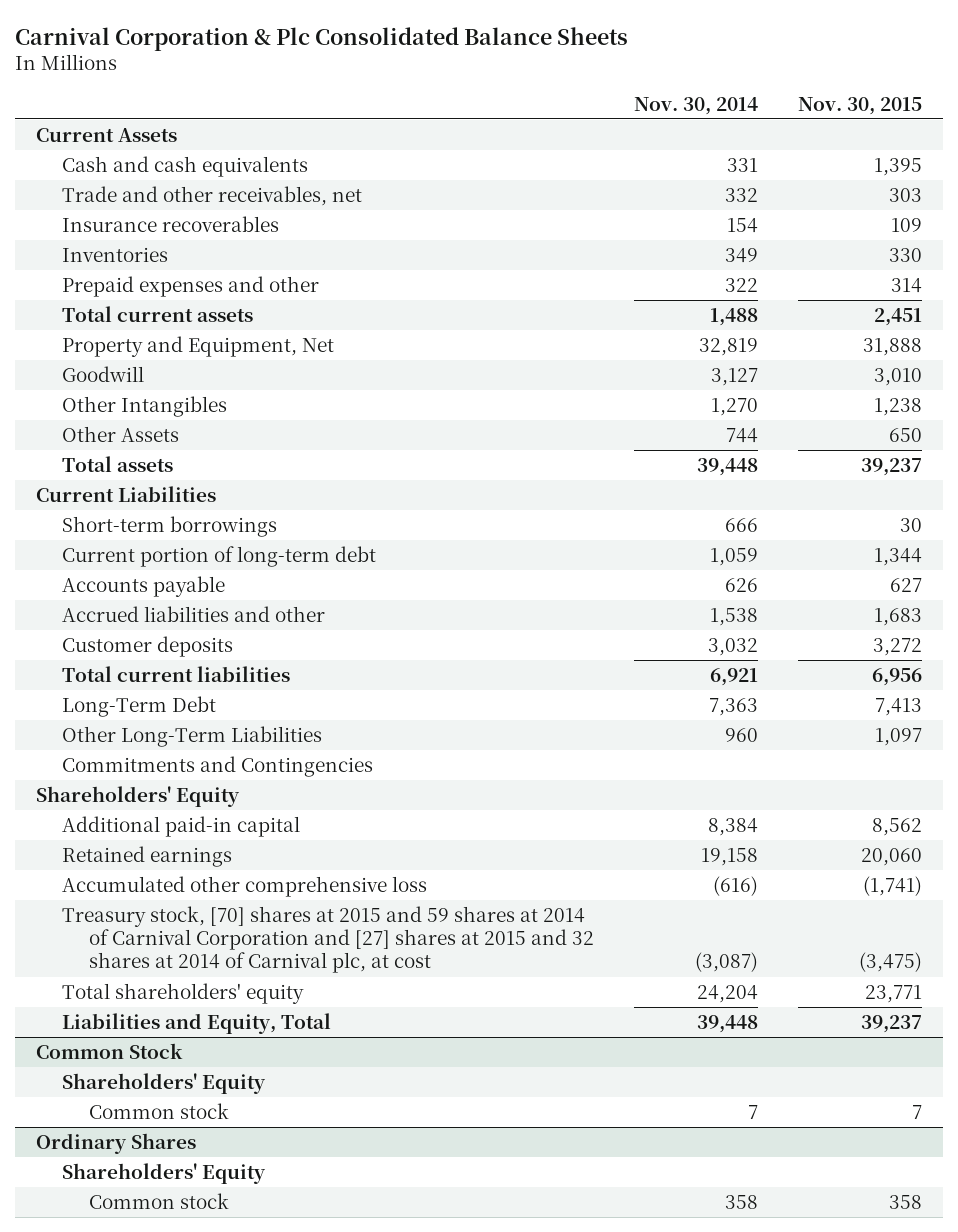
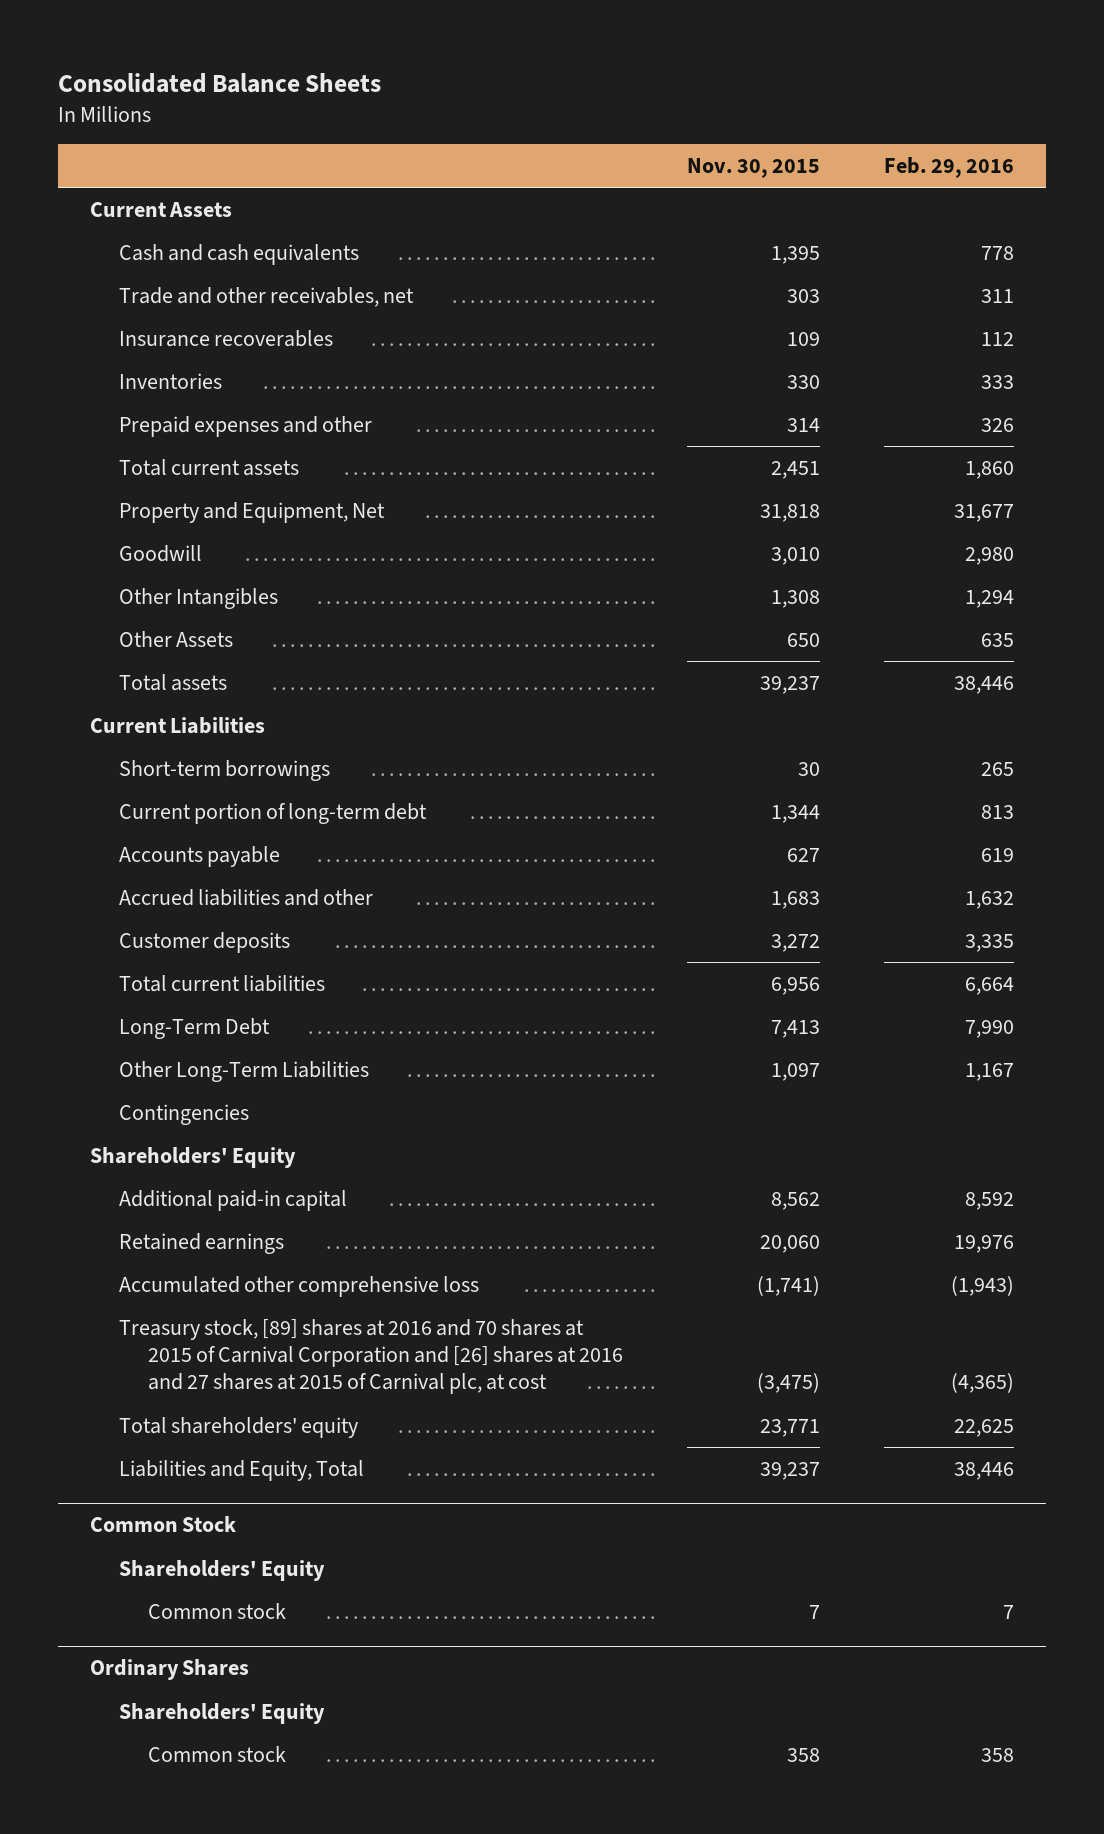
- Carnival Corporation & Plc Consolidated Balance Sheets
+ Consolidated Balance Sheets
- | Nov. 30, 2014 | Nov. 30, 2015
+ | Nov. 30, 2015 | Feb. 29, 2016
- Property and Equipment, Net | 32,819 | 31,888
+ Property and Equipment, Net | 31,818 | 31,677
- Other Intangibles | 1,270 | 1,238
+ Other Intangibles | 1,308 | 1,294
- Commitments and Contingencies
+ Contingencies
- Treasury stock, [70] shares at 2015 and 59 shares at 2014 of Carnival Corporation and [27] shares at 2015 and 32 shares at 2014 of Carnival plc, at cost | (3,087) | (3,475)
+ Treasury stock, [89] shares at 2016 and 70 shares at 2015 of Carnival Corporation and [26] shares at 2016 and 27 shares at 2015 of Carnival plc, at cost | (3,475) | (4,365)

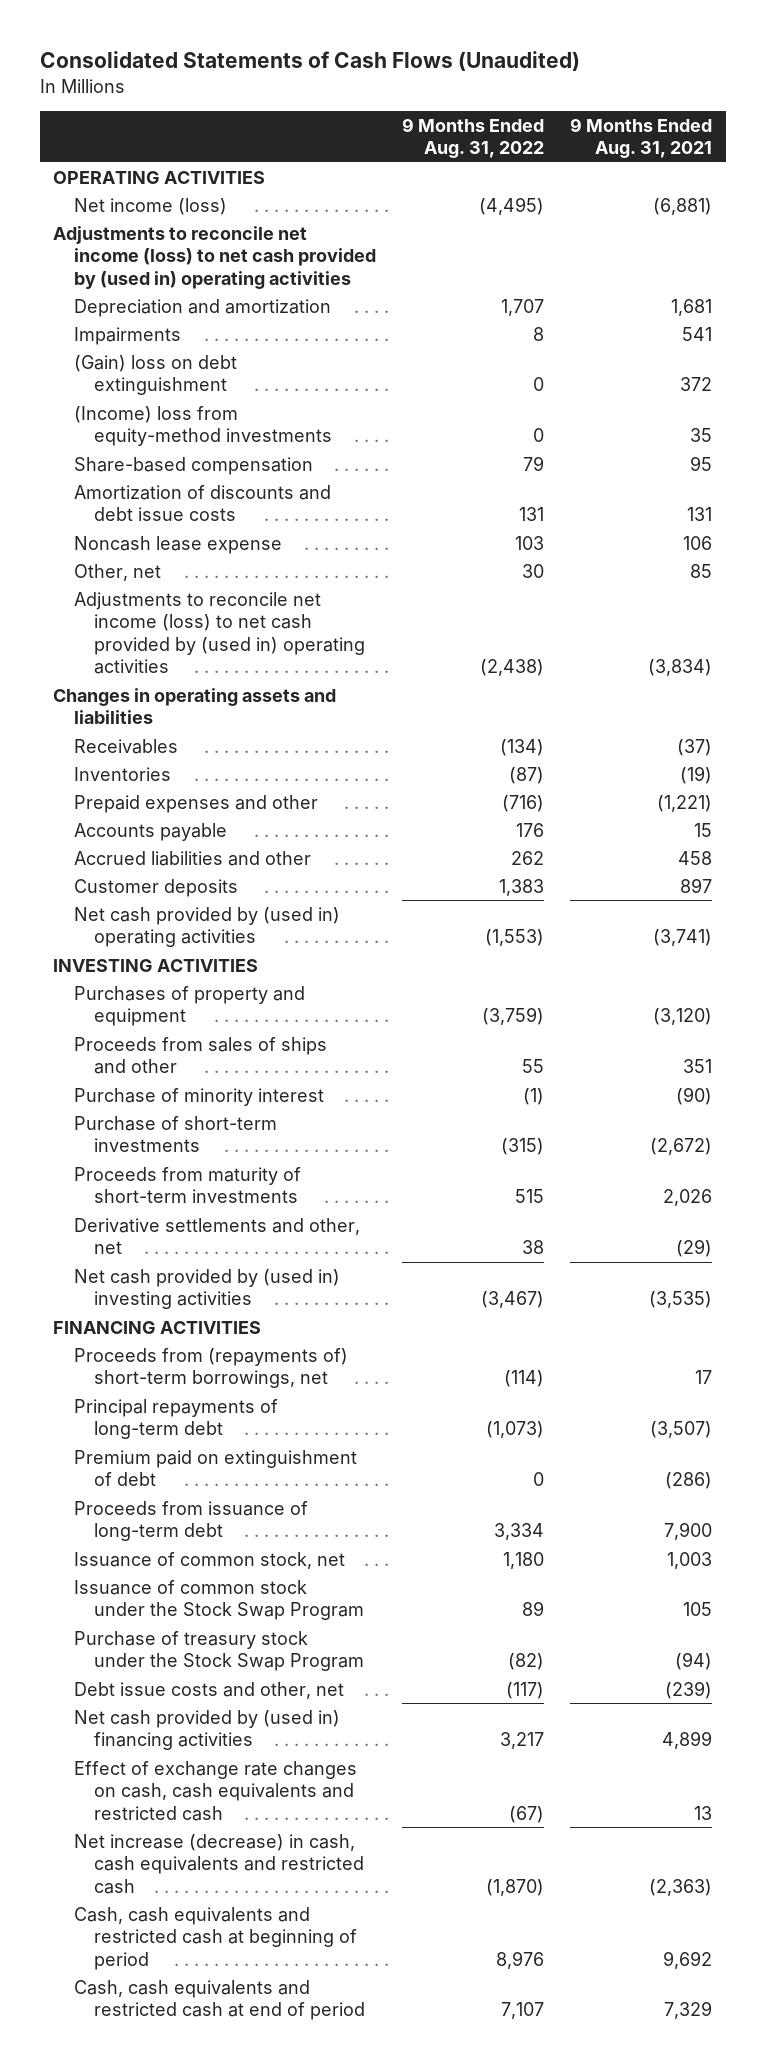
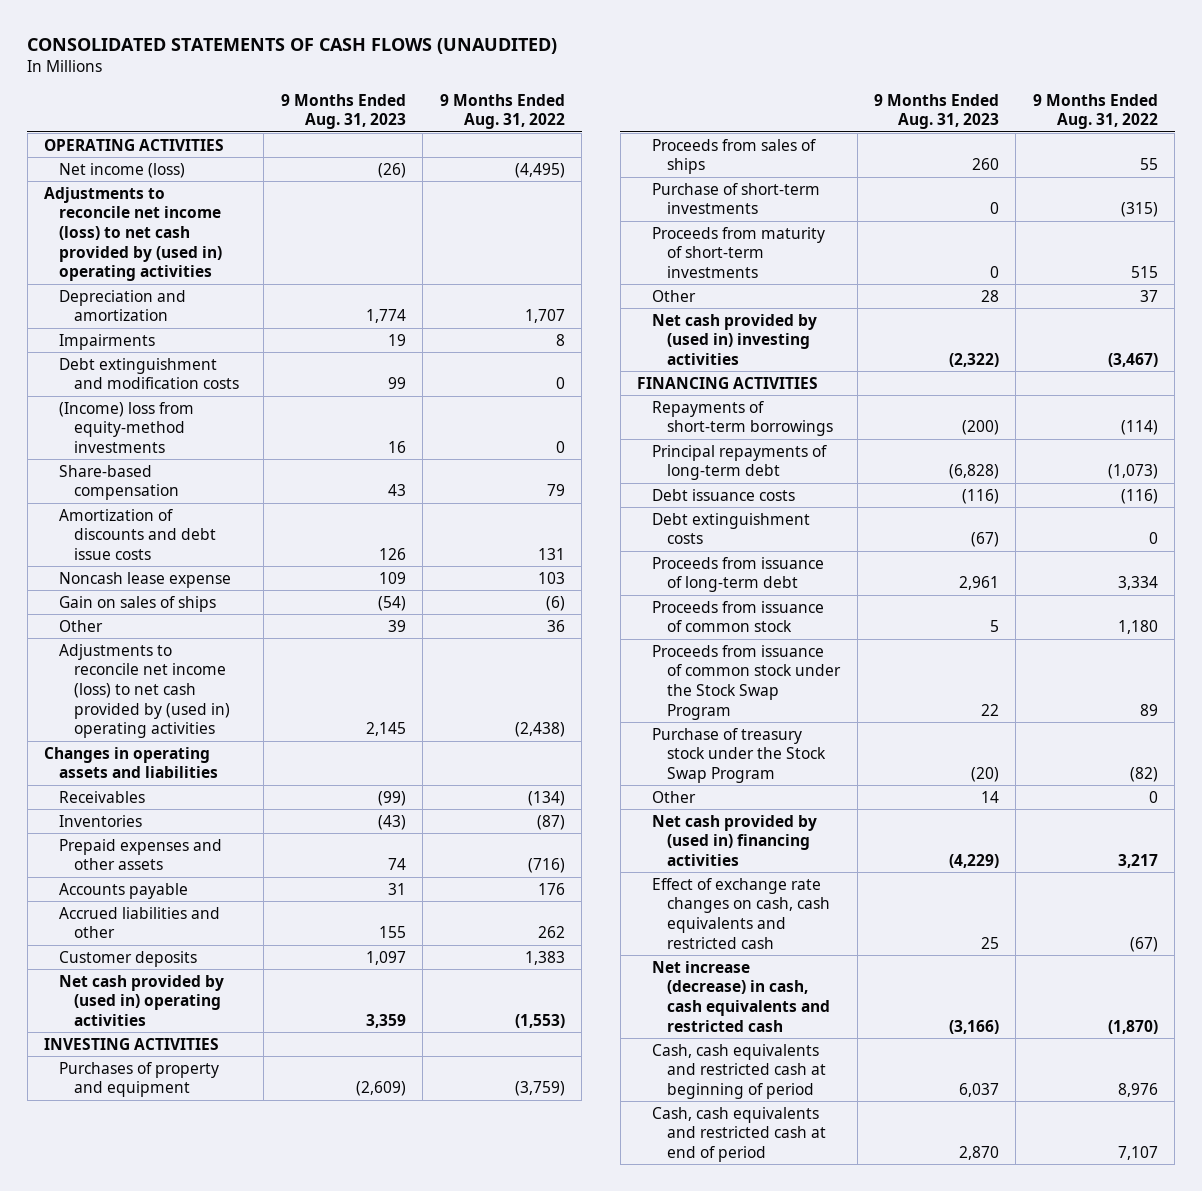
- Consolidated Statements of Cash Flows (Unaudited)
+ CONSOLIDATED STATEMENTS OF CASH FLOWS (UNAUDITED)
- | 9 Months Ended Aug. 31, 2022 | 9 Months Ended Aug. 31, 2021
+ | 9 Months Ended Aug. 31, 2023 | 9 Months Ended Aug. 31, 2022
- (Gain) loss on debt extinguishment | 0 | 372
+ Debt extinguishment and modification costs | 99 | 0
- Other, net | 30 | 85
+ Gain on sales of ships | (54) | (6)
+ Other | 39 | 36
- Prepaid expenses and other | (716) | (1,221)
+ Prepaid expenses and other assets | 74 | (716)
- Proceeds from sales of ships and other | 55 | 351
- Purchase of minority interest | (1) | (90)
+ Proceeds from sales of ships | 260 | 55
- Derivative settlements and other, net | 38 | (29)
+ Other | 28 | 37
- Proceeds from (repayments of) short-term borrowings, net | (114) | 17
+ Repayments of short-term borrowings | (200) | (114)
- Premium paid on extinguishment of debt | 0 | (286)
+ Debt issuance costs | (116) | (116)
+ Debt extinguishment costs | (67) | 0
- Issuance of common stock, net | 1,180 | 1,003
- Issuance of common stock under the Stock Swap Program | 89 | 105
+ Proceeds from issuance of common stock | 5 | 1,180
+ Proceeds from issuance of common stock under the Stock Swap Program | 22 | 89
- Debt issue costs and other, net | (117) | (239)
+ Other | 14 | 0

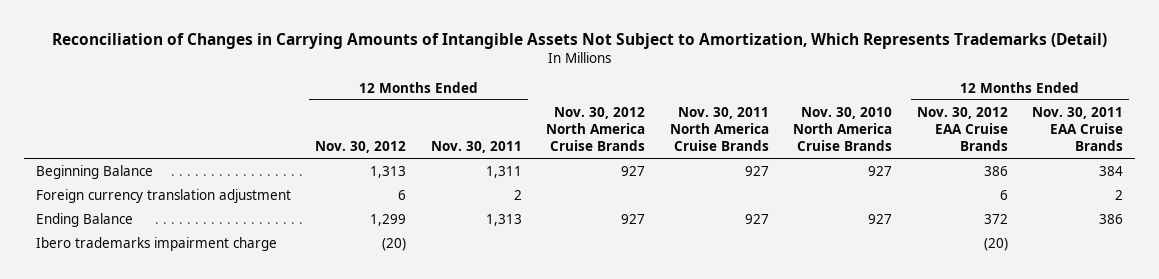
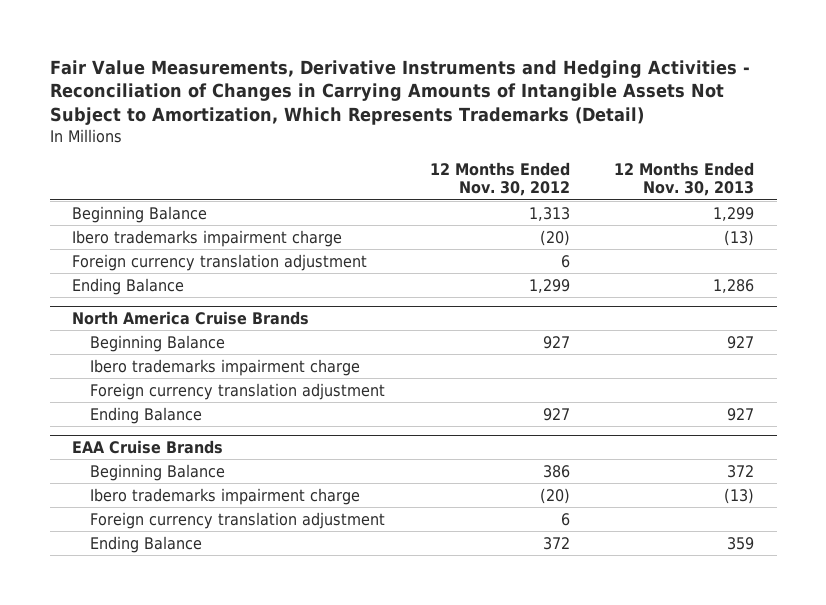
- Reconciliation of Changes in Carrying Amounts of Intangible Assets Not Subject to Amortization, Which Represents Trademarks (Detail)
+ Fair Value Measurements, Derivative Instruments and Hedging Activities - Reconciliation of Changes in Carrying Amounts of Intangible Assets Not Subject to Amortization, Which Represents Trademarks (Detail)
- | 12 Months Ended Nov. 30, 2012 | 12 Months Ended Nov. 30, 2011 | Nov. 30, 2012 North America Cruise Brands | Nov. 30, 2011 North America Cruise Brands | Nov. 30, 2010 North America Cruise Brands | 12 Months Ended Nov. 30, 2012 EAA Cruise Brands | 12 Months Ended Nov. 30, 2011 EAA Cruise Brands
+ | 12 Months Ended Nov. 30, 2012 | 12 Months Ended Nov. 30, 2013
+ Ibero trademarks impairment charge | (20) | (13)
+ North America Cruise Brands
+ Beginning Balance | 927 | 927
+ Ibero trademarks impairment charge
+ Foreign currency translation adjustment
+ Ending Balance | 927 | 927
+ EAA Cruise Brands
+ Beginning Balance | 386 | 372
+ Foreign currency translation adjustment | 6 |
+ Ending Balance | 372 | 359

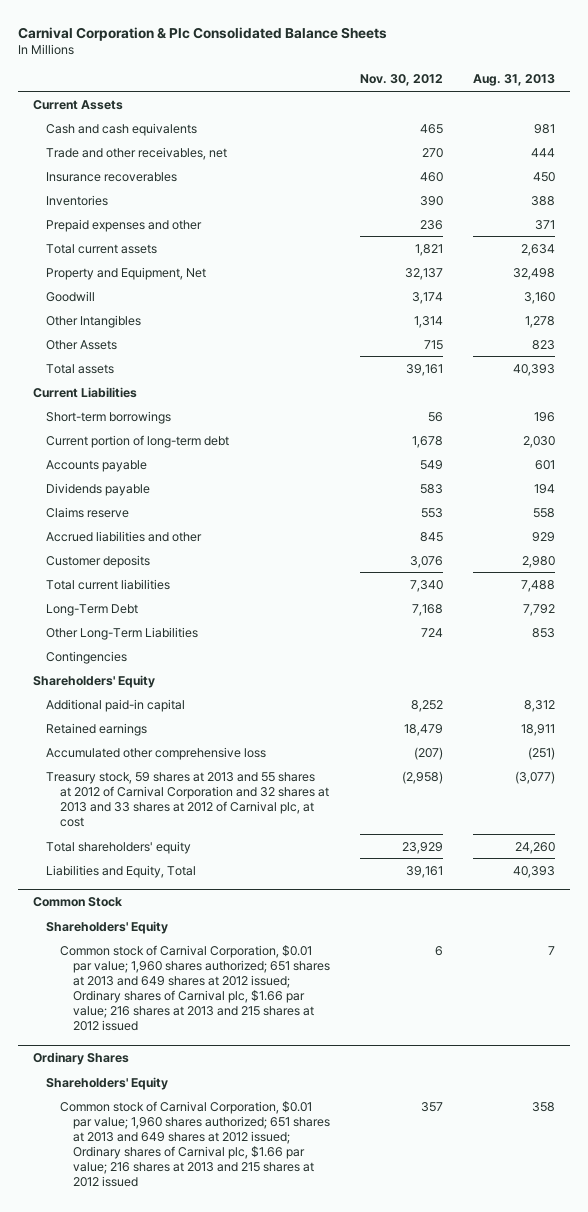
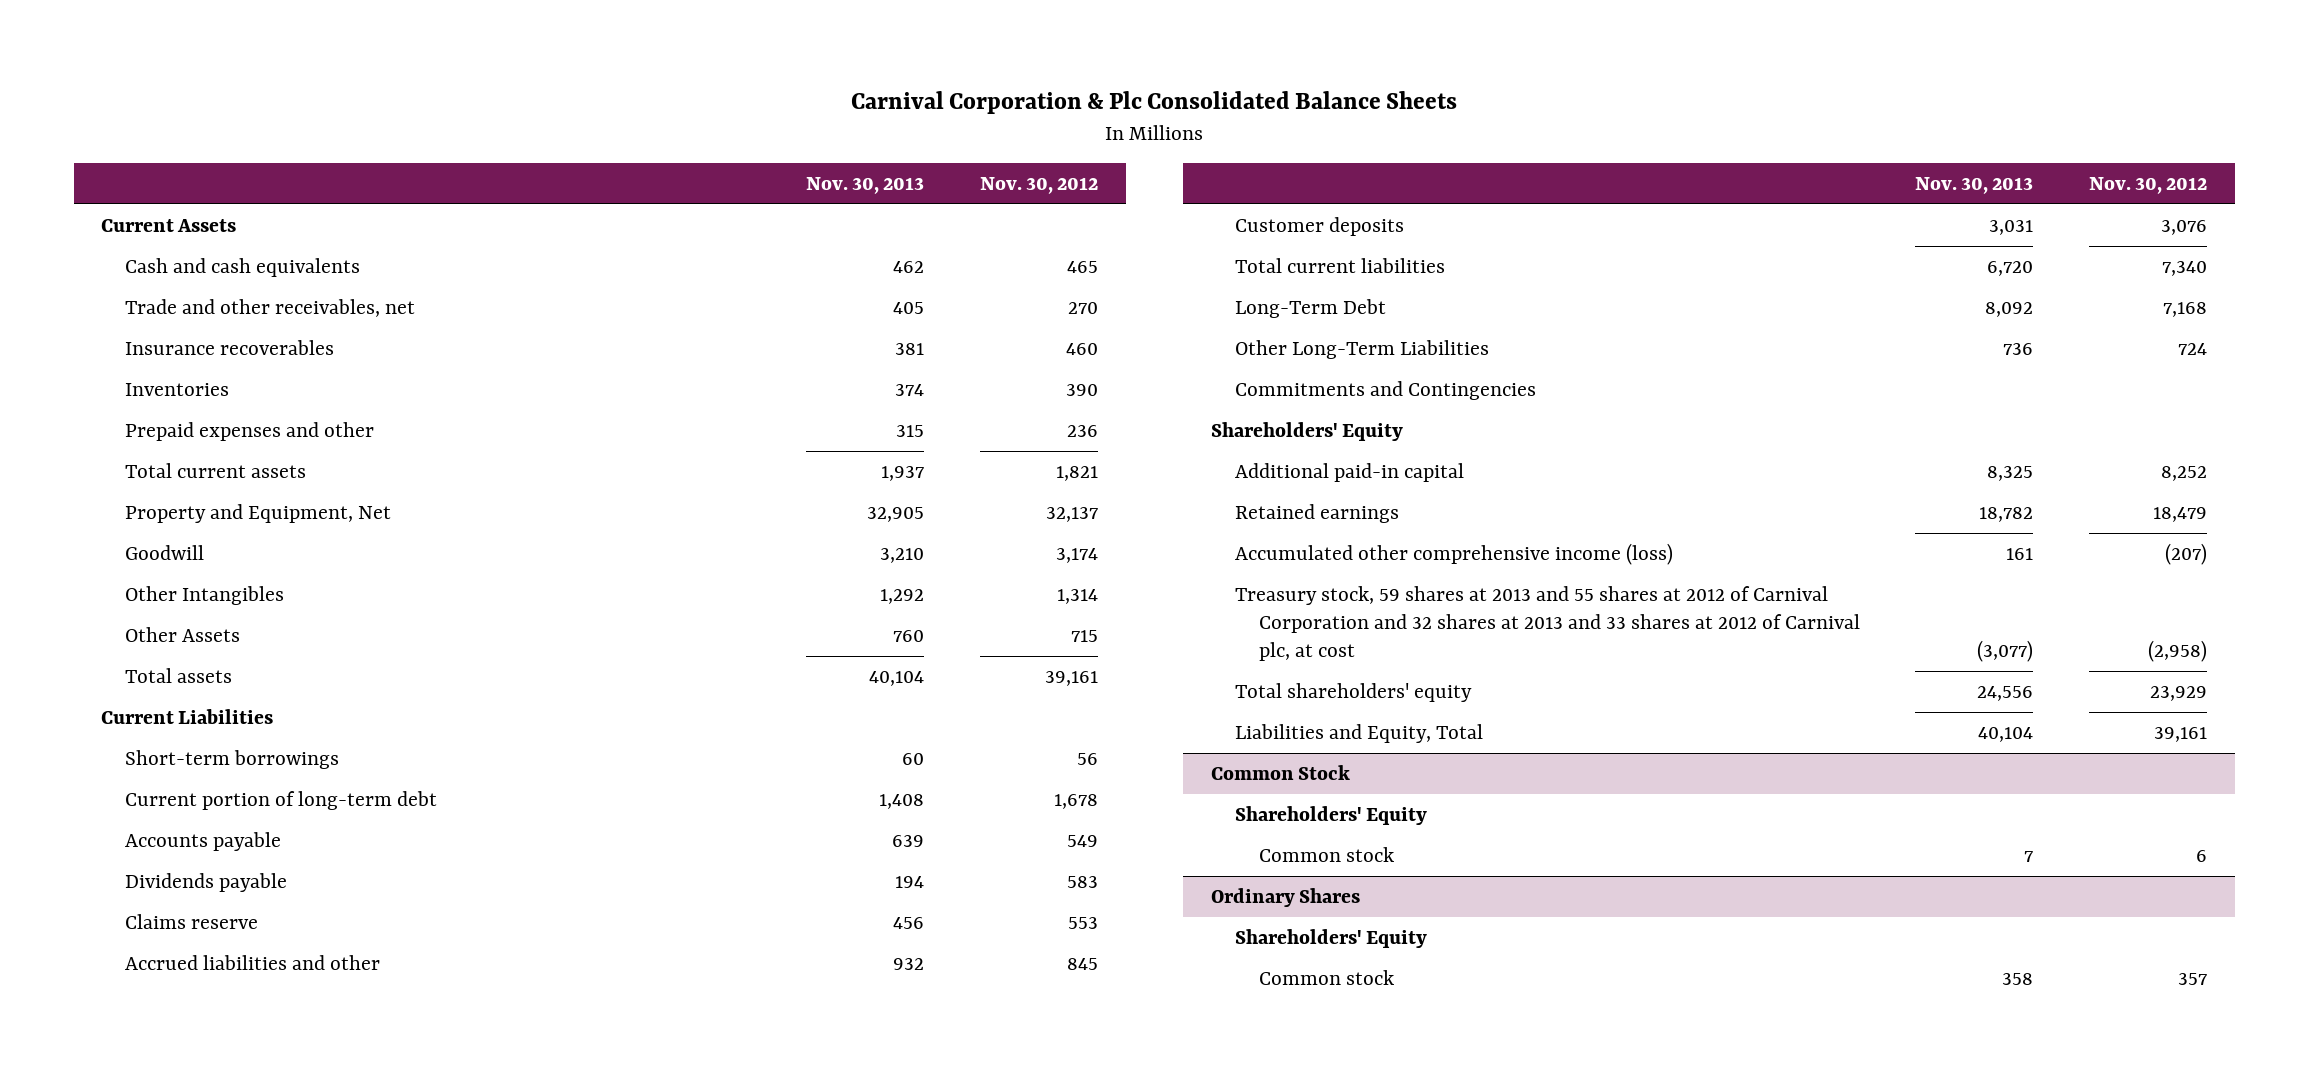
- | Nov. 30, 2012 | Aug. 31, 2013
+ | Nov. 30, 2013 | Nov. 30, 2012
- Contingencies
+ Commitments and Contingencies
- Accumulated other comprehensive loss | (207) | (251)
+ Accumulated other comprehensive income (loss) | 161 | (207)
@ Common Stock
- Common stock of Carnival Corporation, $0.01 par value; 1,960 shares authorized; 651 shares at 2013 and 649 shares at 2012 issued; Ordinary shares of Carnival plc, $1.66 par value; 216 shares at 2013 and 215 shares at 2012 issued | 6 | 7
+ Common stock | 7 | 6
@ Ordinary Shares
- Common stock of Carnival Corporation, $0.01 par value; 1,960 shares authorized; 651 shares at 2013 and 649 shares at 2012 issued; Ordinary shares of Carnival plc, $1.66 par value; 216 shares at 2013 and 215 shares at 2012 issued | 357 | 358
+ Common stock | 358 | 357

